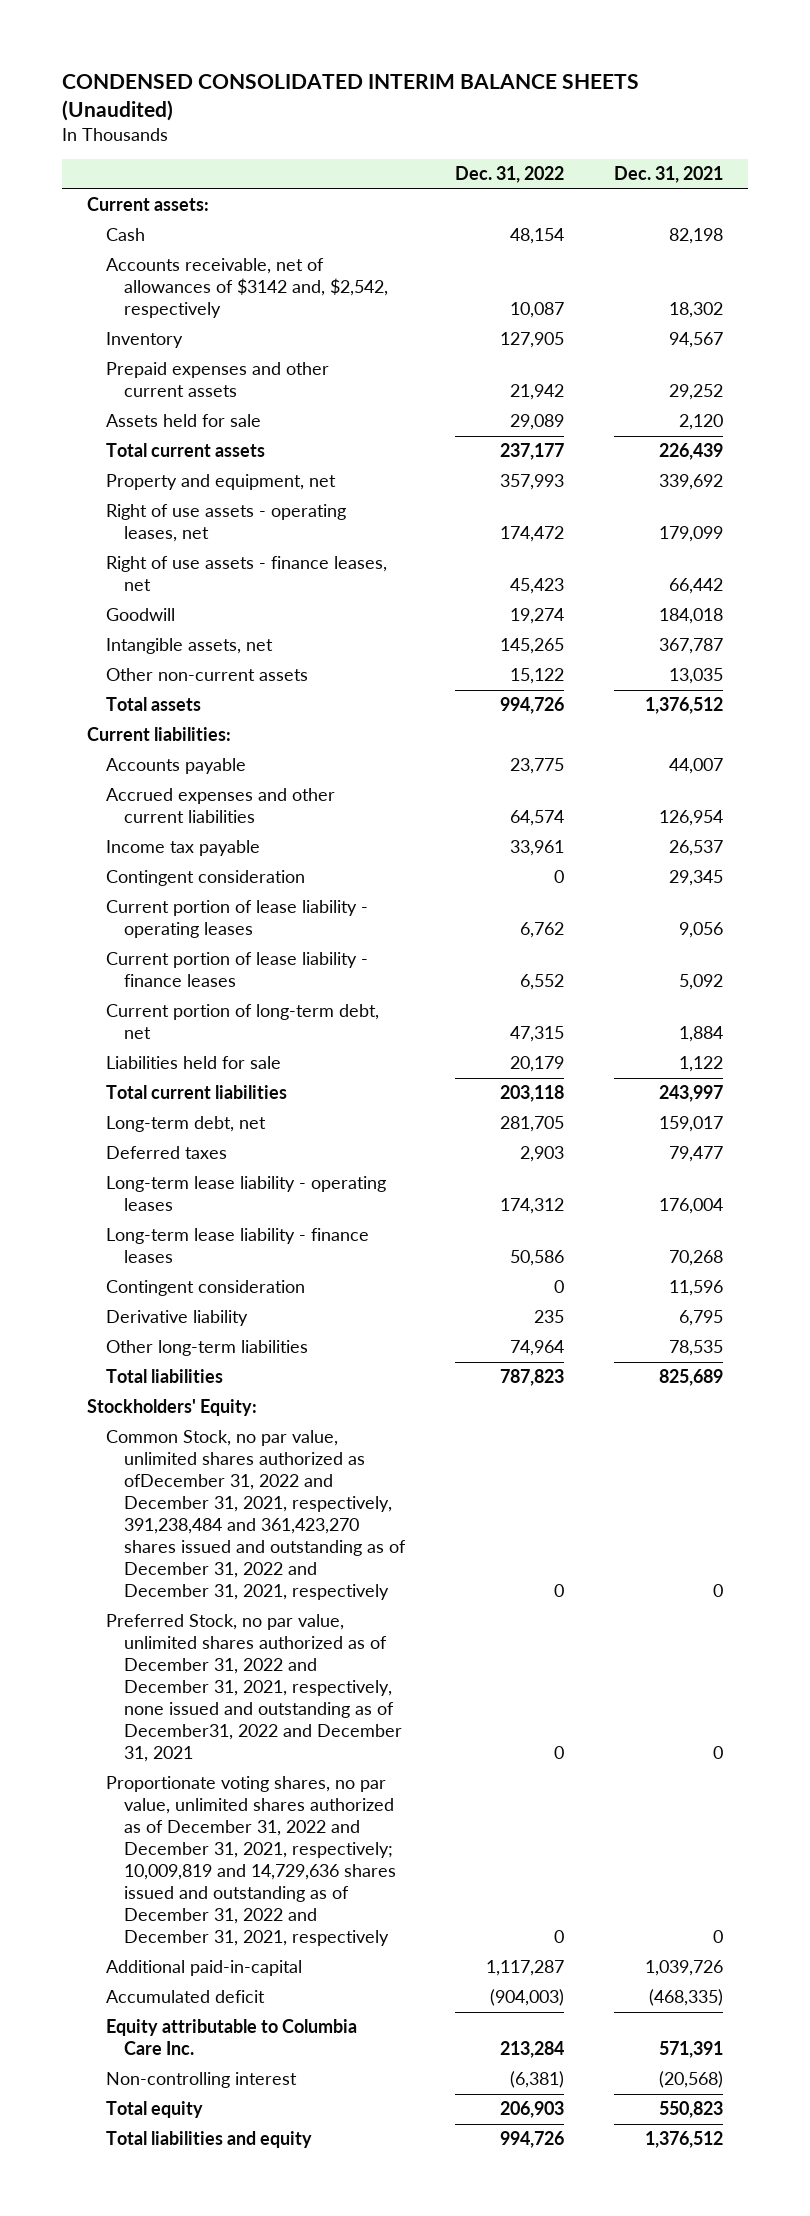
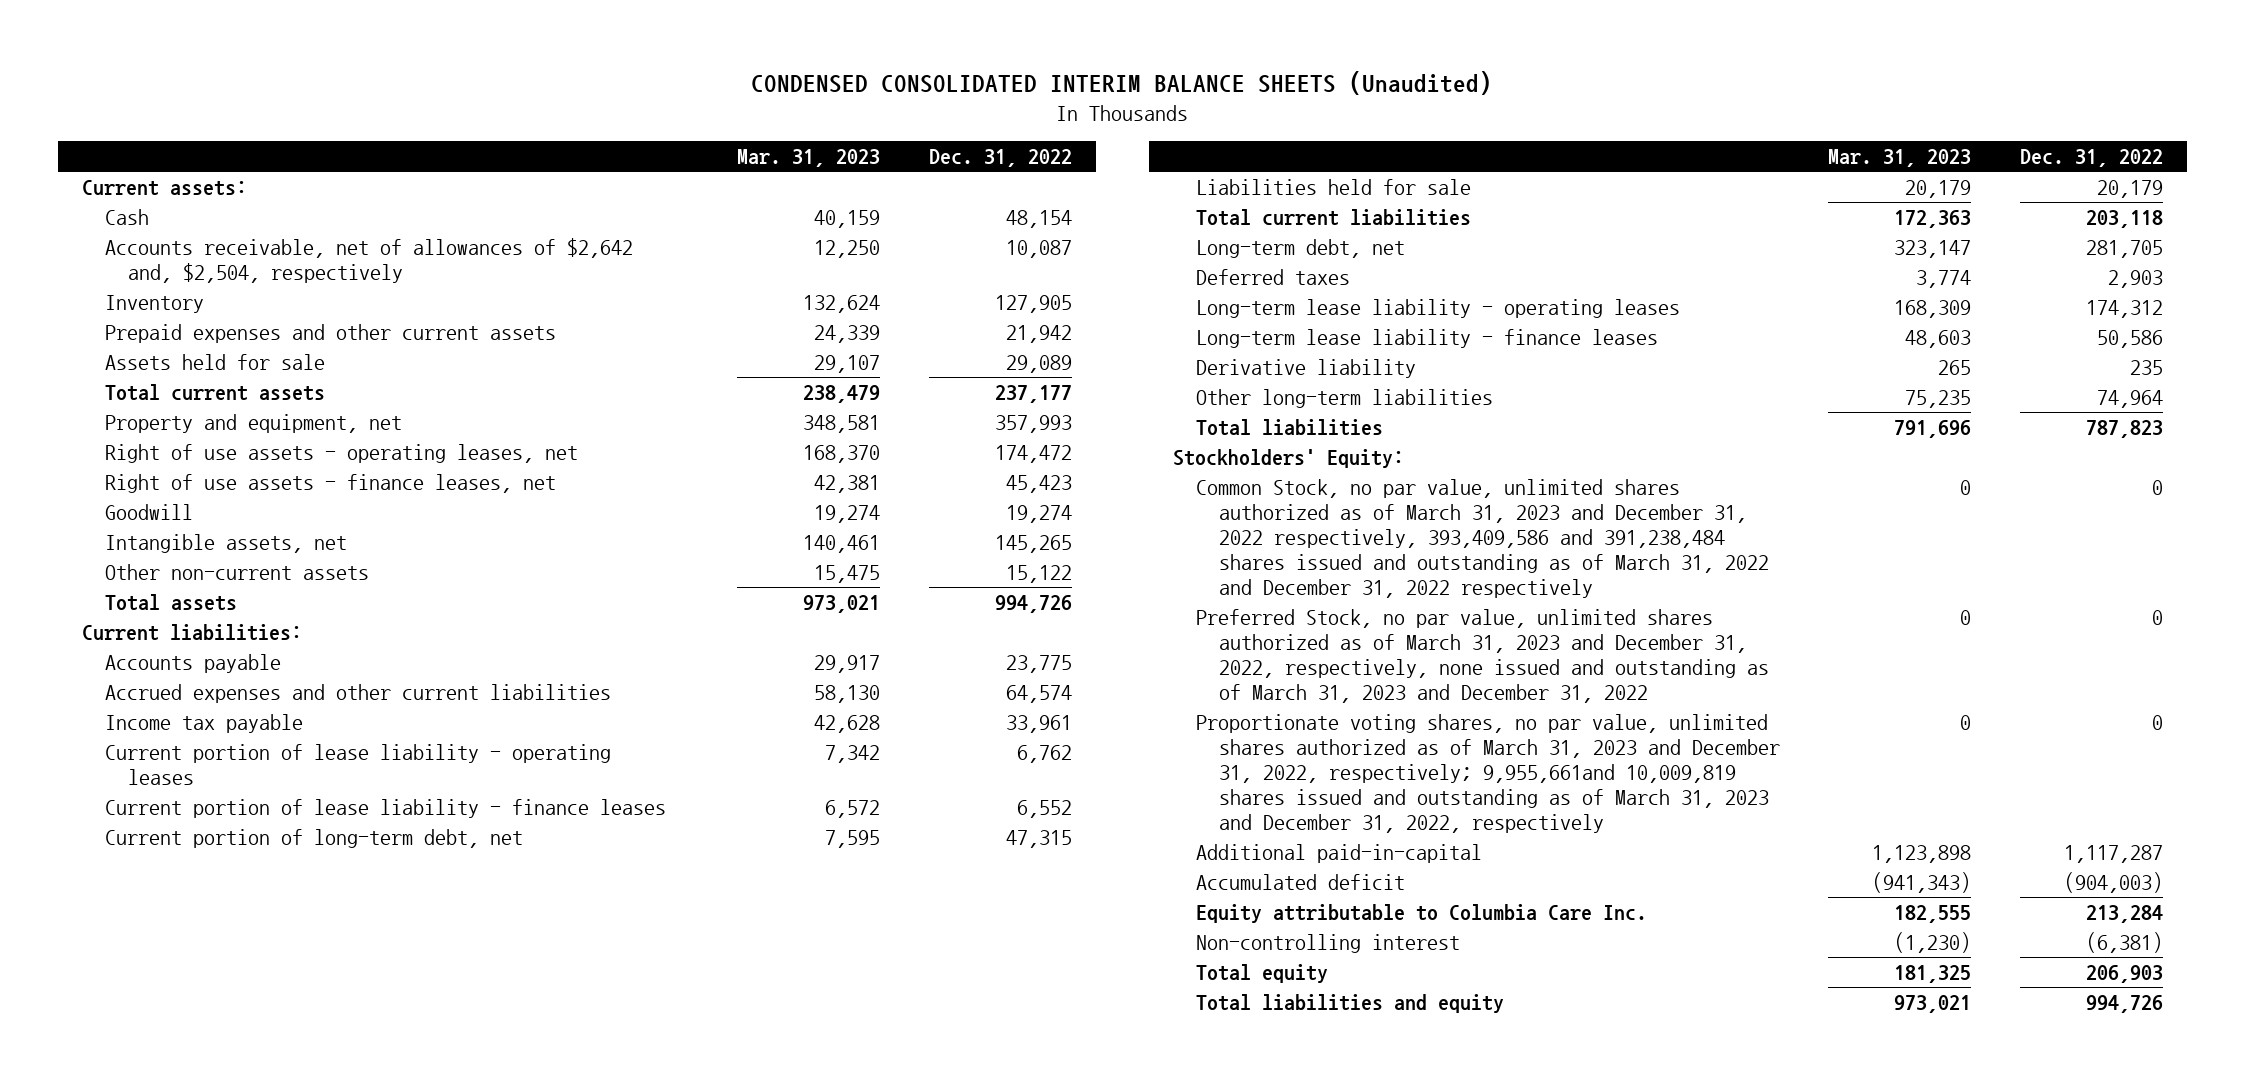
- | Dec. 31, 2022 | Dec. 31, 2021
+ | Mar. 31, 2023 | Dec. 31, 2022
- Accounts receivable, net of allowances of $3142 and, $2,542, respectively | 10,087 | 18,302
+ Accounts receivable, net of allowances of $2,642 and, $2,504, respectively | 12,250 | 10,087
- Contingent consideration | 0 | 29,345
- Contingent consideration | 0 | 11,596
- Common Stock, no par value, unlimited shares authorized as ofDecember 31, 2022 and December 31, 2021, respectively, 391,238,484 and 361,423,270 shares issued and outstanding as of December 31, 2022 and December 31, 2021, respectively | 0 | 0
- Preferred Stock, no par value, unlimited shares authorized as of December 31, 2022 and December 31, 2021, respectively, none issued and outstanding as of December31, 2022 and December 31, 2021 | 0 | 0
- Proportionate voting shares, no par value, unlimited shares authorized as of December 31, 2022 and December 31, 2021, respectively; 10,009,819 and 14,729,636 shares issued and outstanding as of December 31, 2022 and December 31, 2021, respectively | 0 | 0
+ Common Stock, no par value, unlimited shares authorized as of March 31, 2023 and December 31, 2022 respectively, 393,409,586 and 391,238,484 shares issued and outstanding as of March 31, 2022 and December 31, 2022 respectively | 0 | 0
+ Preferred Stock, no par value, unlimited shares authorized as of March 31, 2023 and December 31, 2022, respectively, none issued and outstanding as of March 31, 2023 and December 31, 2022 | 0 | 0
+ Proportionate voting shares, no par value, unlimited shares authorized as of March 31, 2023 and December 31, 2022, respectively; 9,955,661and 10,009,819 shares issued and outstanding as of March 31, 2023 and December 31, 2022, respectively | 0 | 0

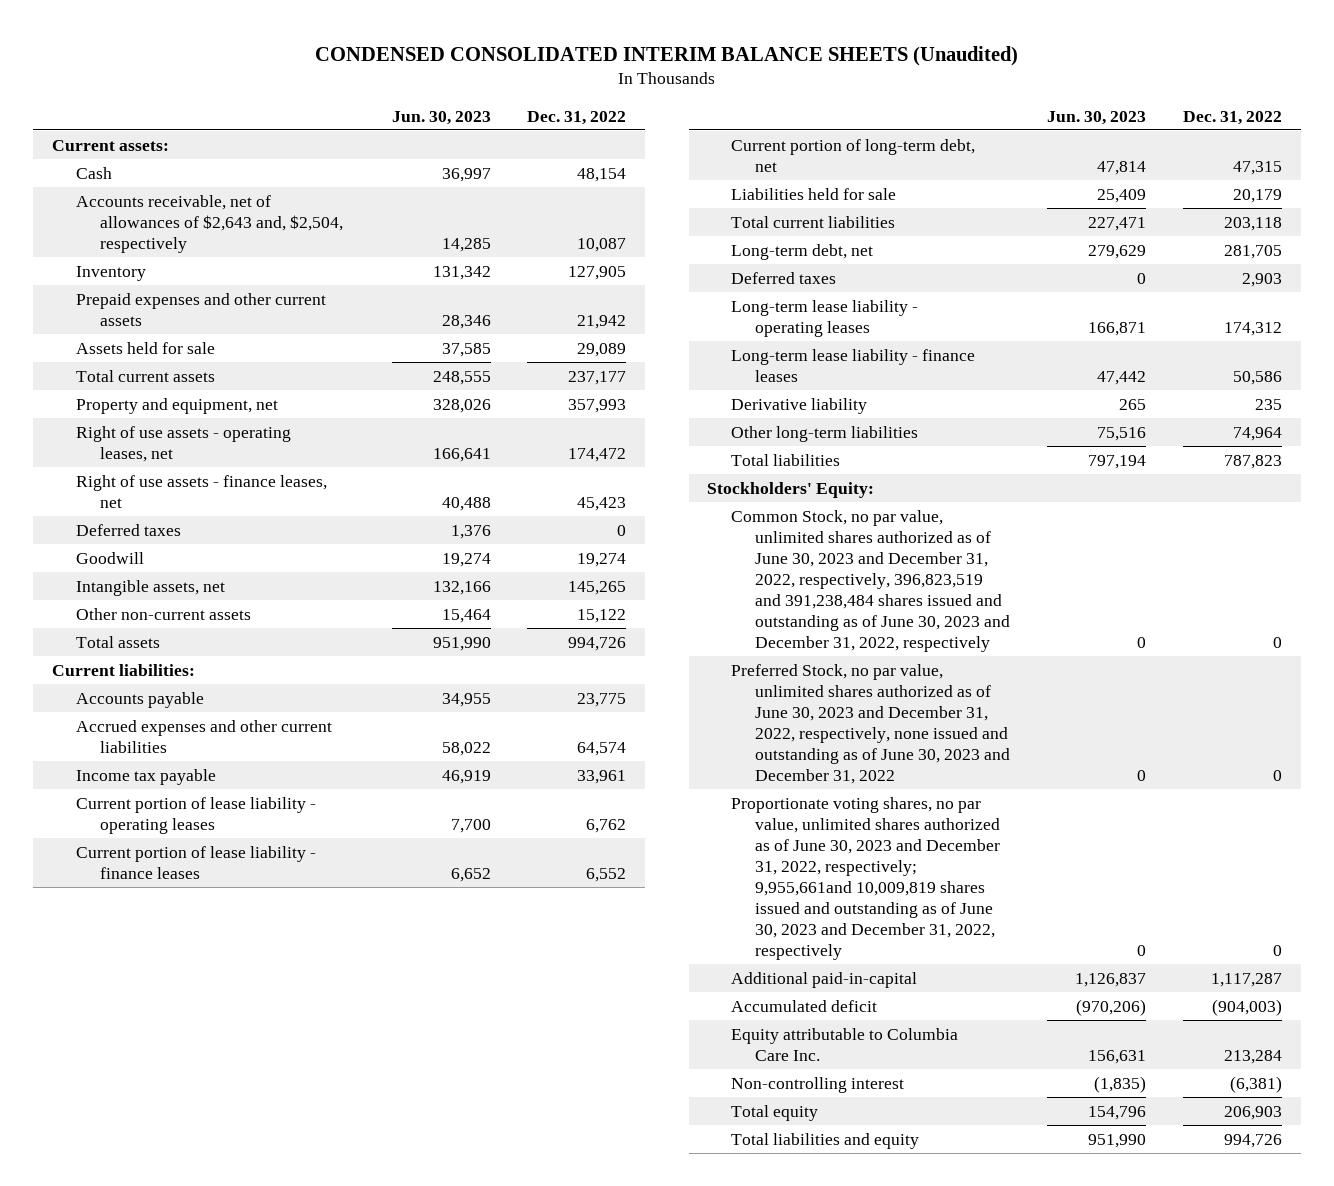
- | Mar. 31, 2023 | Dec. 31, 2022
+ | Jun. 30, 2023 | Dec. 31, 2022
- Accounts receivable, net of allowances of $2,642 and, $2,504, respectively | 12,250 | 10,087
+ Accounts receivable, net of allowances of $2,643 and, $2,504, respectively | 14,285 | 10,087
+ Deferred taxes | 1,376 | 0
- Common Stock, no par value, unlimited shares authorized as of March 31, 2023 and December 31, 2022 respectively, 393,409,586 and 391,238,484 shares issued and outstanding as of March 31, 2022 and December 31, 2022 respectively | 0 | 0
- Preferred Stock, no par value, unlimited shares authorized as of March 31, 2023 and December 31, 2022, respectively, none issued and outstanding as of March 31, 2023 and December 31, 2022 | 0 | 0
- Proportionate voting shares, no par value, unlimited shares authorized as of March 31, 2023 and December 31, 2022, respectively; 9,955,661and 10,009,819 shares issued and outstanding as of March 31, 2023 and December 31, 2022, respectively | 0 | 0
+ Common Stock, no par value, unlimited shares authorized as of June 30, 2023 and December 31, 2022, respectively, 396,823,519 and 391,238,484 shares issued and outstanding as of June 30, 2023 and December 31, 2022, respectively | 0 | 0
+ Preferred Stock, no par value, unlimited shares authorized as of June 30, 2023 and December 31, 2022, respectively, none issued and outstanding as of June 30, 2023 and December 31, 2022 | 0 | 0
+ Proportionate voting shares, no par value, unlimited shares authorized as of June 30, 2023 and December 31, 2022, respectively; 9,955,661and 10,009,819 shares issued and outstanding as of June 30, 2023 and December 31, 2022, respectively | 0 | 0

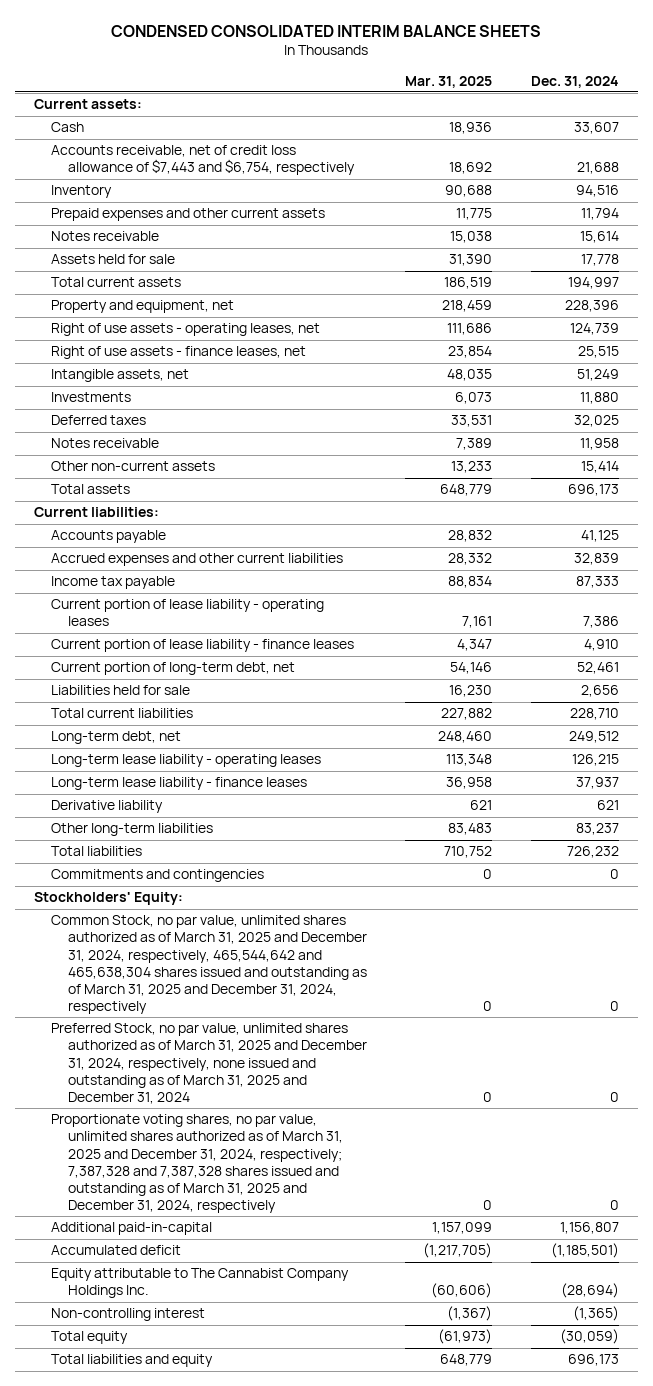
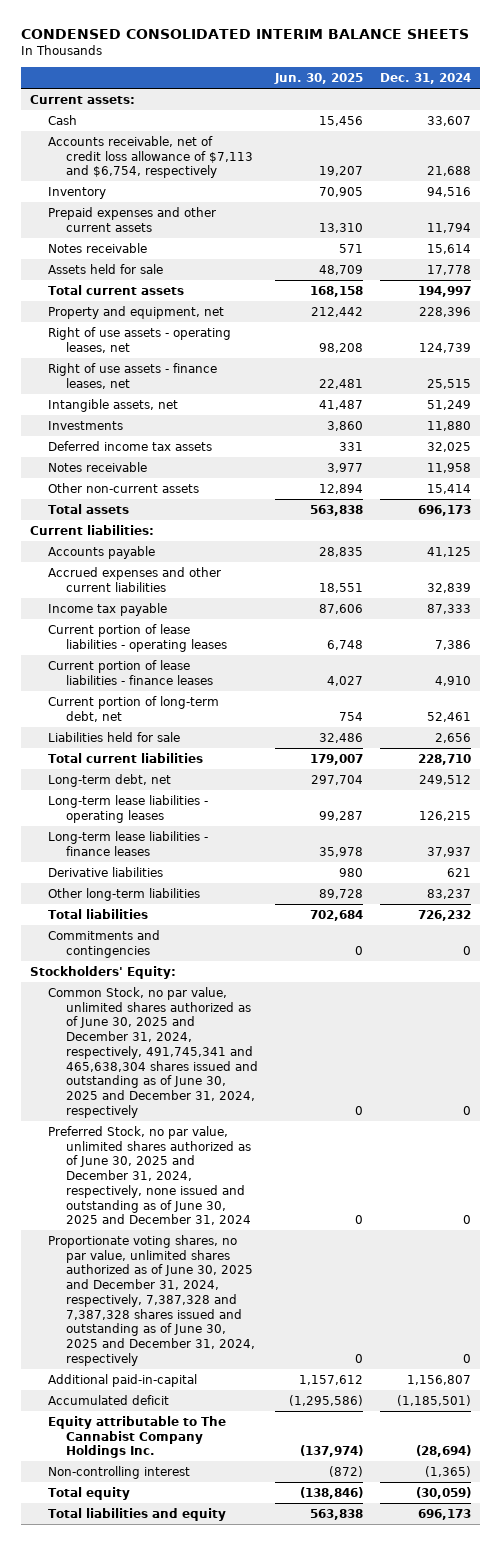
- | Mar. 31, 2025 | Dec. 31, 2024
+ | Jun. 30, 2025 | Dec. 31, 2024
- Accounts receivable, net of credit loss allowance of $7,443 and $6,754, respectively | 18,692 | 21,688
+ Accounts receivable, net of credit loss allowance of $7,113 and $6,754, respectively | 19,207 | 21,688
- Deferred taxes | 33,531 | 32,025
+ Deferred income tax assets | 331 | 32,025
- Current portion of lease liability - operating leases | 7,161 | 7,386
- Current portion of lease liability - finance leases | 4,347 | 4,910
+ Current portion of lease liabilities - operating leases | 6,748 | 7,386
+ Current portion of lease liabilities - finance leases | 4,027 | 4,910
- Long-term lease liability - operating leases | 113,348 | 126,215
- Long-term lease liability - finance leases | 36,958 | 37,937
- Derivative liability | 621 | 621
+ Long-term lease liabilities - operating leases | 99,287 | 126,215
+ Long-term lease liabilities - finance leases | 35,978 | 37,937
+ Derivative liabilities | 980 | 621
- Common Stock, no par value, unlimited shares authorized as of March 31, 2025 and December 31, 2024, respectively, 465,544,642 and 465,638,304 shares issued and outstanding as of March 31, 2025 and December 31, 2024, respectively | 0 | 0
- Preferred Stock, no par value, unlimited shares authorized as of March 31, 2025 and December 31, 2024, respectively, none issued and outstanding as of March 31, 2025 and December 31, 2024 | 0 | 0
- Proportionate voting shares, no par value, unlimited shares authorized as of March 31, 2025 and December 31, 2024, respectively; 7,387,328 and 7,387,328 shares issued and outstanding as of March 31, 2025 and December 31, 2024, respectively | 0 | 0
+ Common Stock, no par value, unlimited shares authorized as of June 30, 2025 and December 31, 2024, respectively, 491,745,341 and 465,638,304 shares issued and outstanding as of June 30, 2025 and December 31, 2024, respectively | 0 | 0
+ Preferred Stock, no par value, unlimited shares authorized as of June 30, 2025 and December 31, 2024, respectively, none issued and outstanding as of June 30, 2025 and December 31, 2024 | 0 | 0
+ Proportionate voting shares, no par value, unlimited shares authorized as of June 30, 2025 and December 31, 2024, respectively, 7,387,328 and 7,387,328 shares issued and outstanding as of June 30, 2025 and December 31, 2024, respectively | 0 | 0

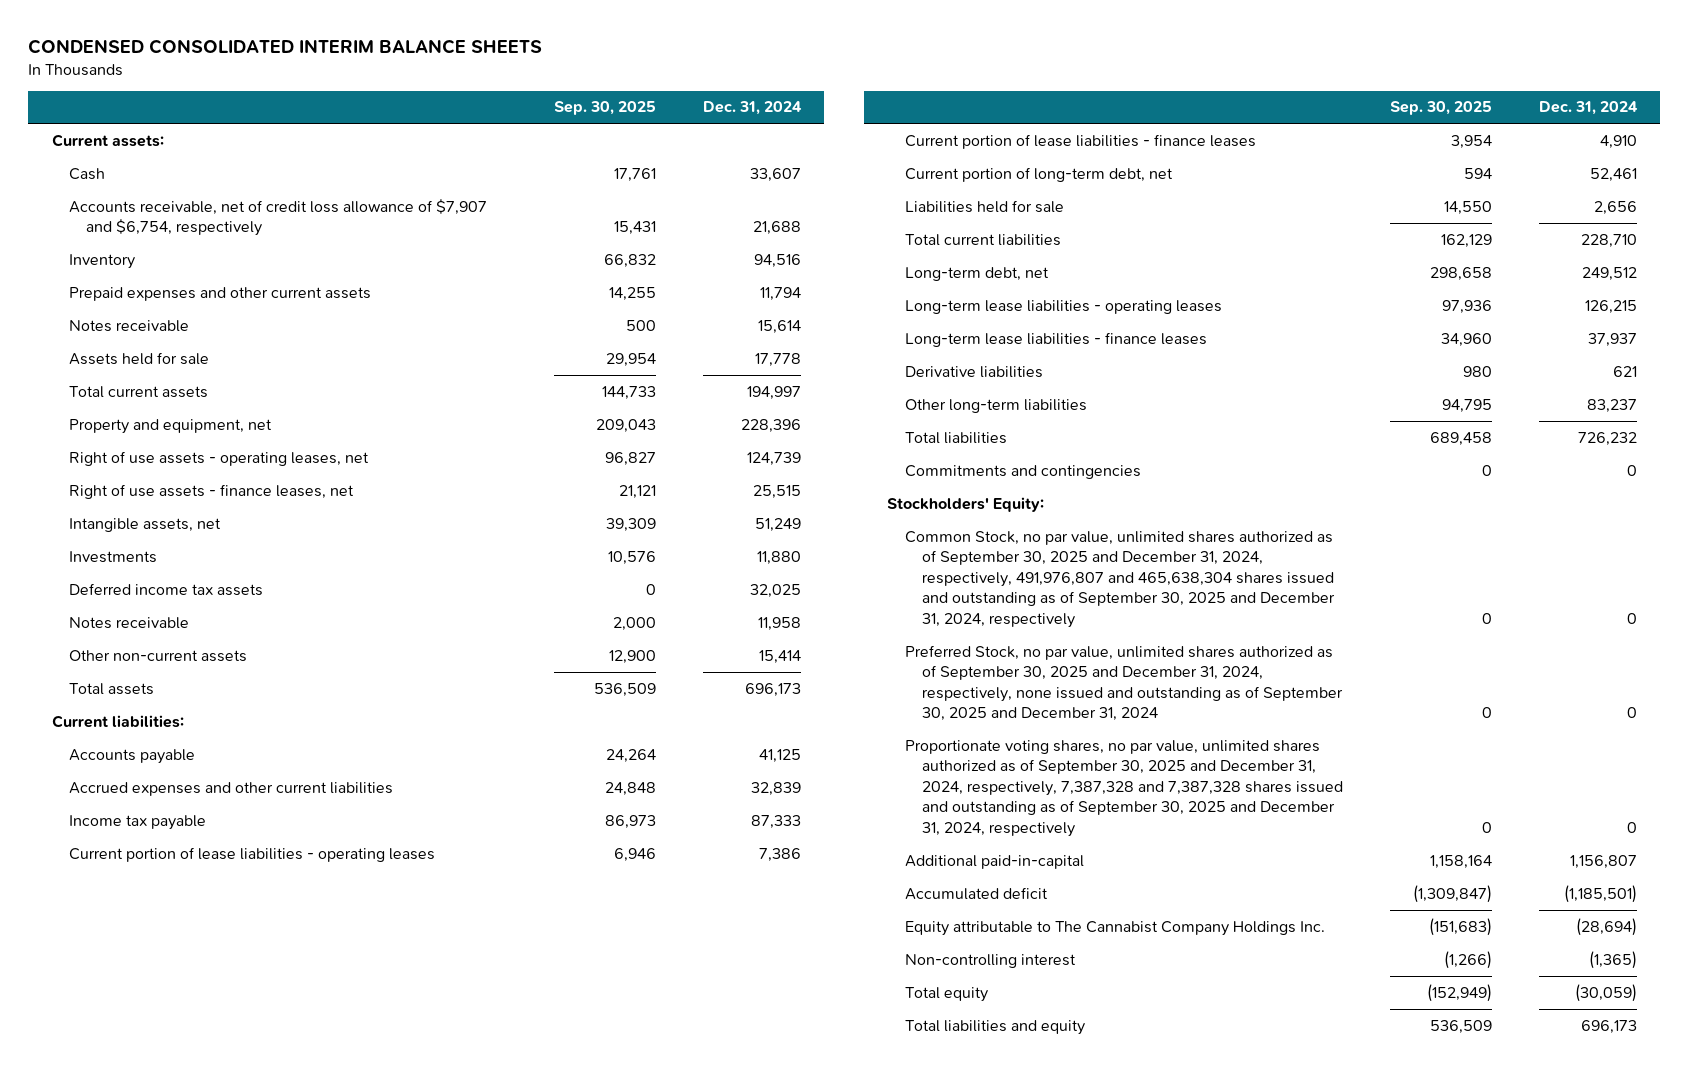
- | Jun. 30, 2025 | Dec. 31, 2024
+ | Sep. 30, 2025 | Dec. 31, 2024
- Accounts receivable, net of credit loss allowance of $7,113 and $6,754, respectively | 19,207 | 21,688
+ Accounts receivable, net of credit loss allowance of $7,907 and $6,754, respectively | 15,431 | 21,688
- Common Stock, no par value, unlimited shares authorized as of June 30, 2025 and December 31, 2024, respectively, 491,745,341 and 465,638,304 shares issued and outstanding as of June 30, 2025 and December 31, 2024, respectively | 0 | 0
- Preferred Stock, no par value, unlimited shares authorized as of June 30, 2025 and December 31, 2024, respectively, none issued and outstanding as of June 30, 2025 and December 31, 2024 | 0 | 0
- Proportionate voting shares, no par value, unlimited shares authorized as of June 30, 2025 and December 31, 2024, respectively, 7,387,328 and 7,387,328 shares issued and outstanding as of June 30, 2025 and December 31, 2024, respectively | 0 | 0
+ Common Stock, no par value, unlimited shares authorized as of September 30, 2025 and December 31, 2024, respectively, 491,976,807 and 465,638,304 shares issued and outstanding as of September 30, 2025 and December 31, 2024, respectively | 0 | 0
+ Preferred Stock, no par value, unlimited shares authorized as of September 30, 2025 and December 31, 2024, respectively, none issued and outstanding as of September 30, 2025 and December 31, 2024 | 0 | 0
+ Proportionate voting shares, no par value, unlimited shares authorized as of September 30, 2025 and December 31, 2024, respectively, 7,387,328 and 7,387,328 shares issued and outstanding as of September 30, 2025 and December 31, 2024, respectively | 0 | 0

